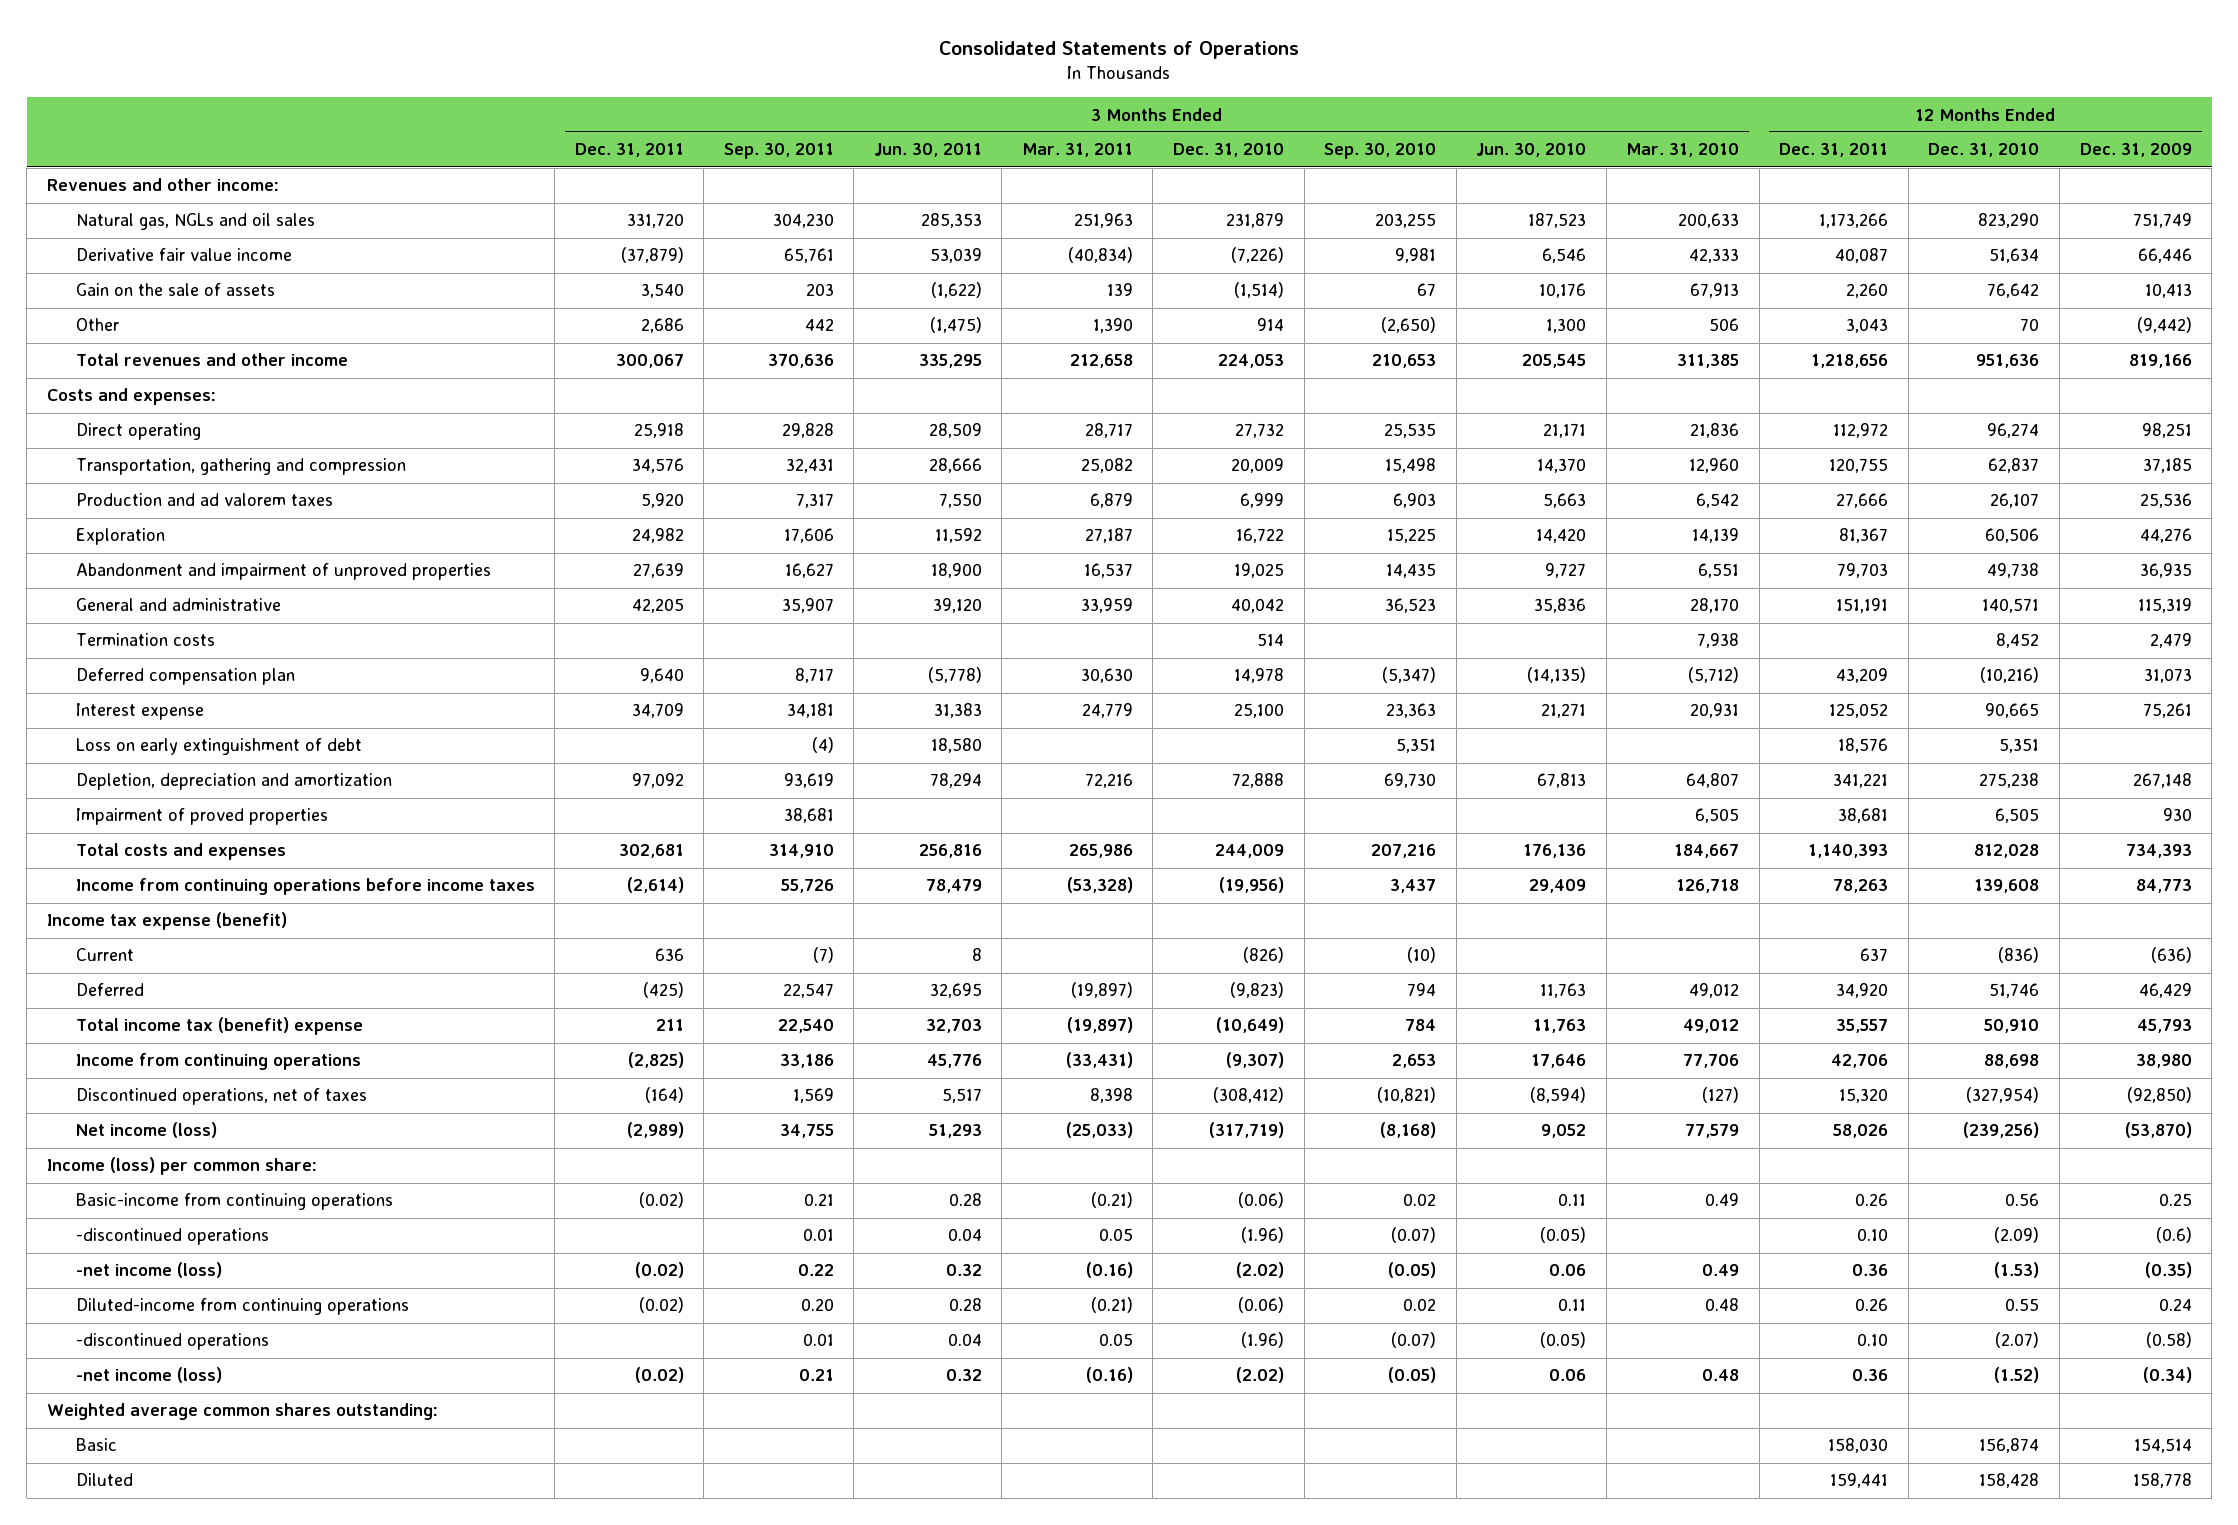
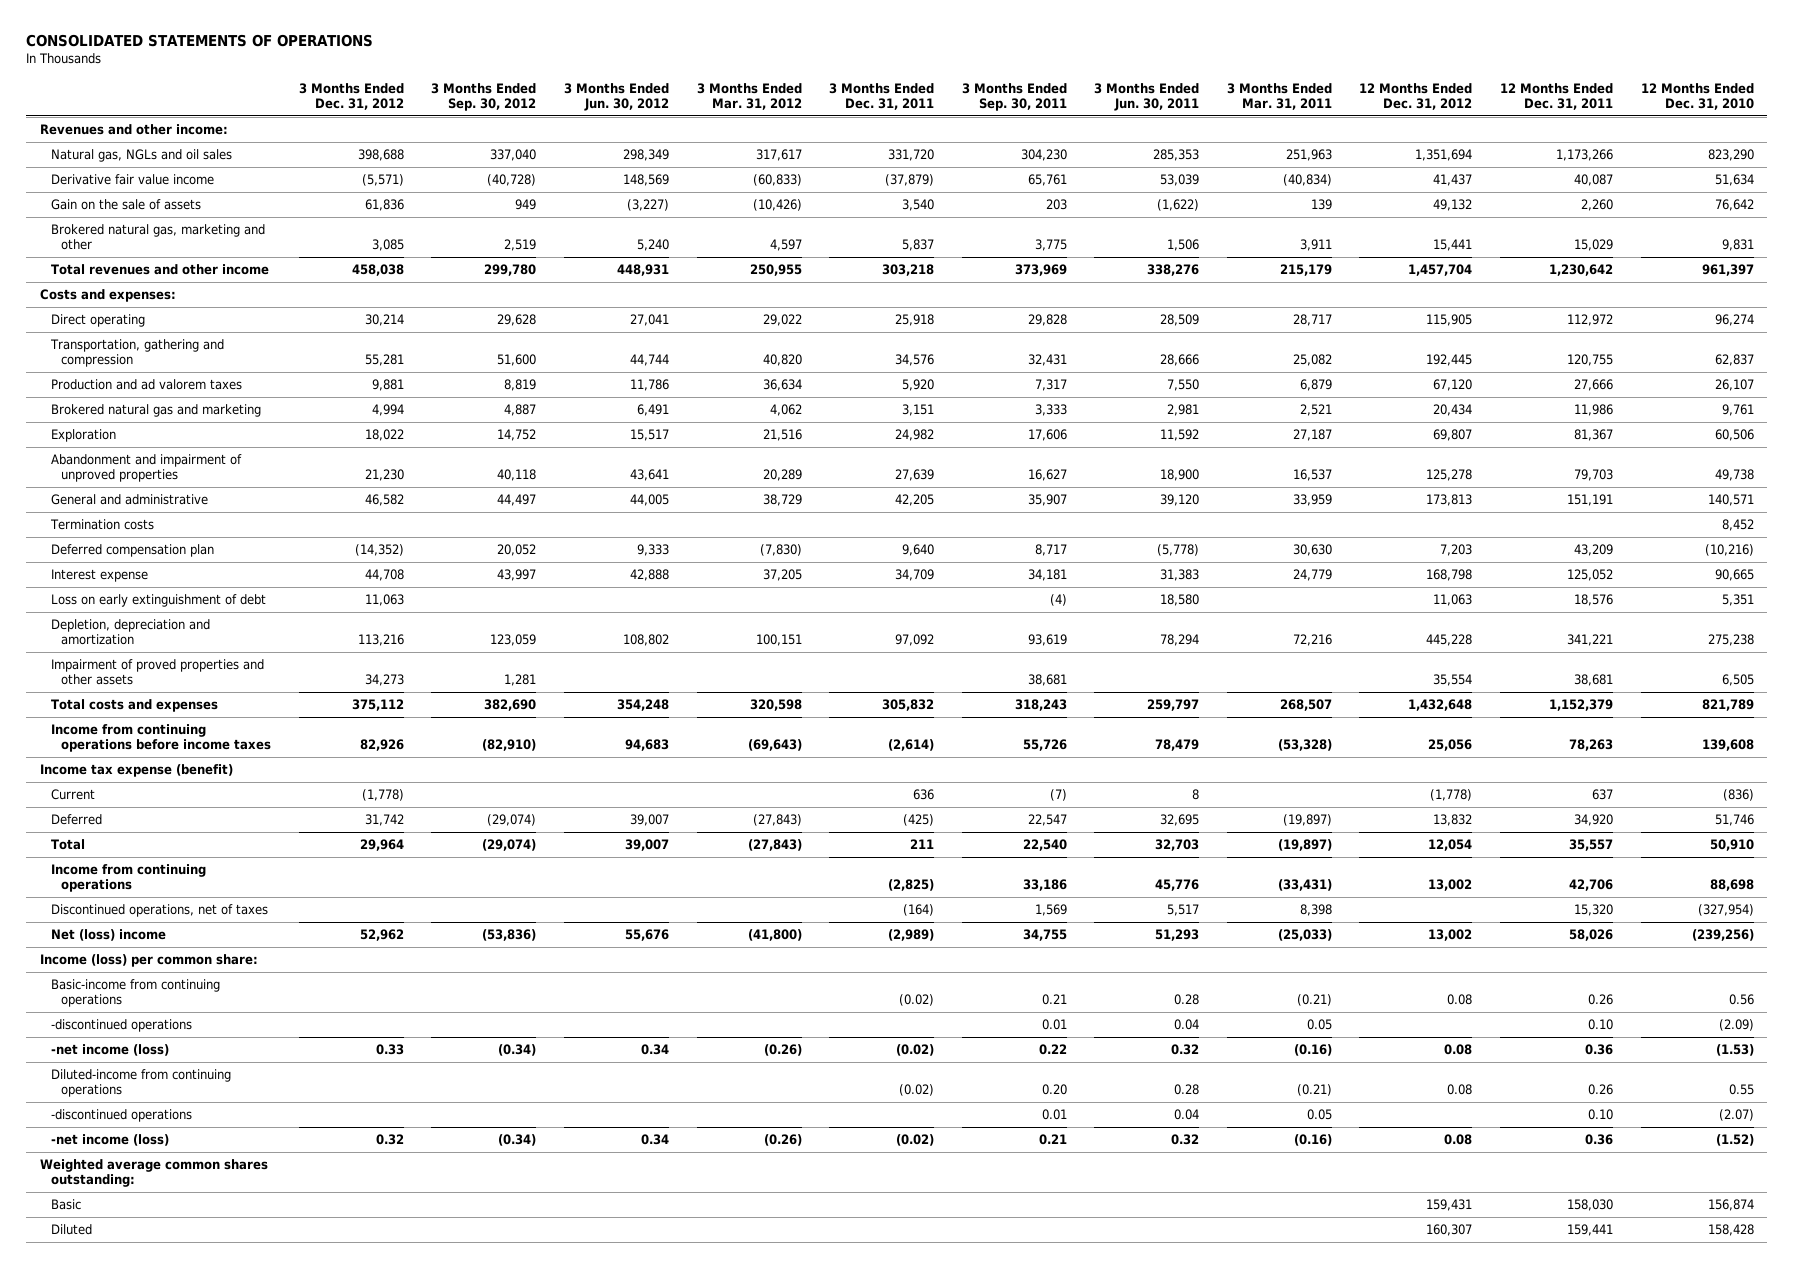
- Consolidated Statements of Operations
+ CONSOLIDATED STATEMENTS OF OPERATIONS
- | 3 Months Ended Dec. 31, 2011 | 3 Months Ended Sep. 30, 2011 | 3 Months Ended Jun. 30, 2011 | 3 Months Ended Mar. 31, 2011 | 3 Months Ended Dec. 31, 2010 | 3 Months Ended Sep. 30, 2010 | 3 Months Ended Jun. 30, 2010 | 3 Months Ended Mar. 31, 2010 | 12 Months Ended Dec. 31, 2011 | 12 Months Ended Dec. 31, 2010 | 12 Months Ended Dec. 31, 2009
+ | 3 Months Ended Dec. 31, 2012 | 3 Months Ended Sep. 30, 2012 | 3 Months Ended Jun. 30, 2012 | 3 Months Ended Mar. 31, 2012 | 3 Months Ended Dec. 31, 2011 | 3 Months Ended Sep. 30, 2011 | 3 Months Ended Jun. 30, 2011 | 3 Months Ended Mar. 31, 2011 | 12 Months Ended Dec. 31, 2012 | 12 Months Ended Dec. 31, 2011 | 12 Months Ended Dec. 31, 2010
- Other | 2,686 | 442 | (1,475) | 1,390 | 914 | (2,650) | 1,300 | 506 | 3,043 | 70 | (9,442)
- Total revenues and other income | 300,067 | 370,636 | 335,295 | 212,658 | 224,053 | 210,653 | 205,545 | 311,385 | 1,218,656 | 951,636 | 819,166
+ Brokered natural gas, marketing and other | 3,085 | 2,519 | 5,240 | 4,597 | 5,837 | 3,775 | 1,506 | 3,911 | 15,441 | 15,029 | 9,831
+ Total revenues and other income | 458,038 | 299,780 | 448,931 | 250,955 | 303,218 | 373,969 | 338,276 | 215,179 | 1,457,704 | 1,230,642 | 961,397
+ Brokered natural gas and marketing | 4,994 | 4,887 | 6,491 | 4,062 | 3,151 | 3,333 | 2,981 | 2,521 | 20,434 | 11,986 | 9,761
- Impairment of proved properties | | 38,681 | | | | | | 6,505 | 38,681 | 6,505 | 930
- Total costs and expenses | 302,681 | 314,910 | 256,816 | 265,986 | 244,009 | 207,216 | 176,136 | 184,667 | 1,140,393 | 812,028 | 734,393
+ Impairment of proved properties and other assets | 34,273 | 1,281 | | | | 38,681 | | | 35,554 | 38,681 | 6,505
+ Total costs and expenses | 375,112 | 382,690 | 354,248 | 320,598 | 305,832 | 318,243 | 259,797 | 268,507 | 1,432,648 | 1,152,379 | 821,789
- Total income tax (benefit) expense | 211 | 22,540 | 32,703 | (19,897) | (10,649) | 784 | 11,763 | 49,012 | 35,557 | 50,910 | 45,793
+ Total | 29,964 | (29,074) | 39,007 | (27,843) | 211 | 22,540 | 32,703 | (19,897) | 12,054 | 35,557 | 50,910
- Net income (loss) | (2,989) | 34,755 | 51,293 | (25,033) | (317,719) | (8,168) | 9,052 | 77,579 | 58,026 | (239,256) | (53,870)
+ Net (loss) income | 52,962 | (53,836) | 55,676 | (41,800) | (2,989) | 34,755 | 51,293 | (25,033) | 13,002 | 58,026 | (239,256)

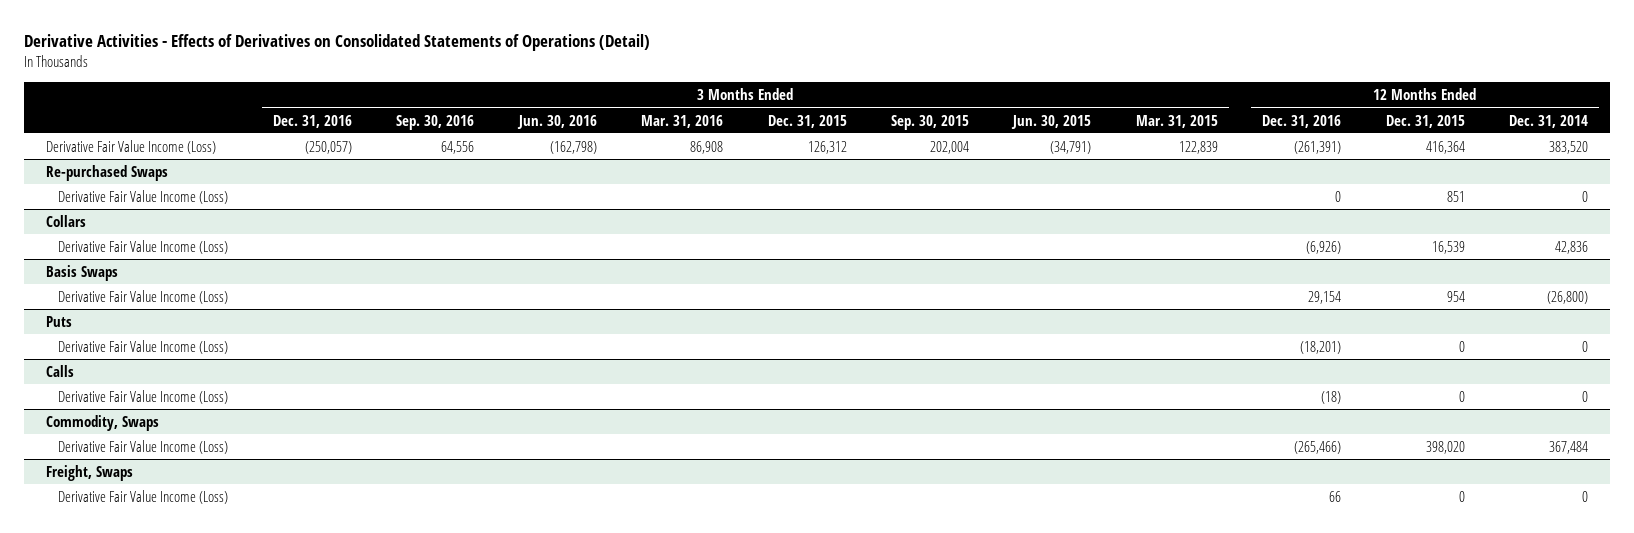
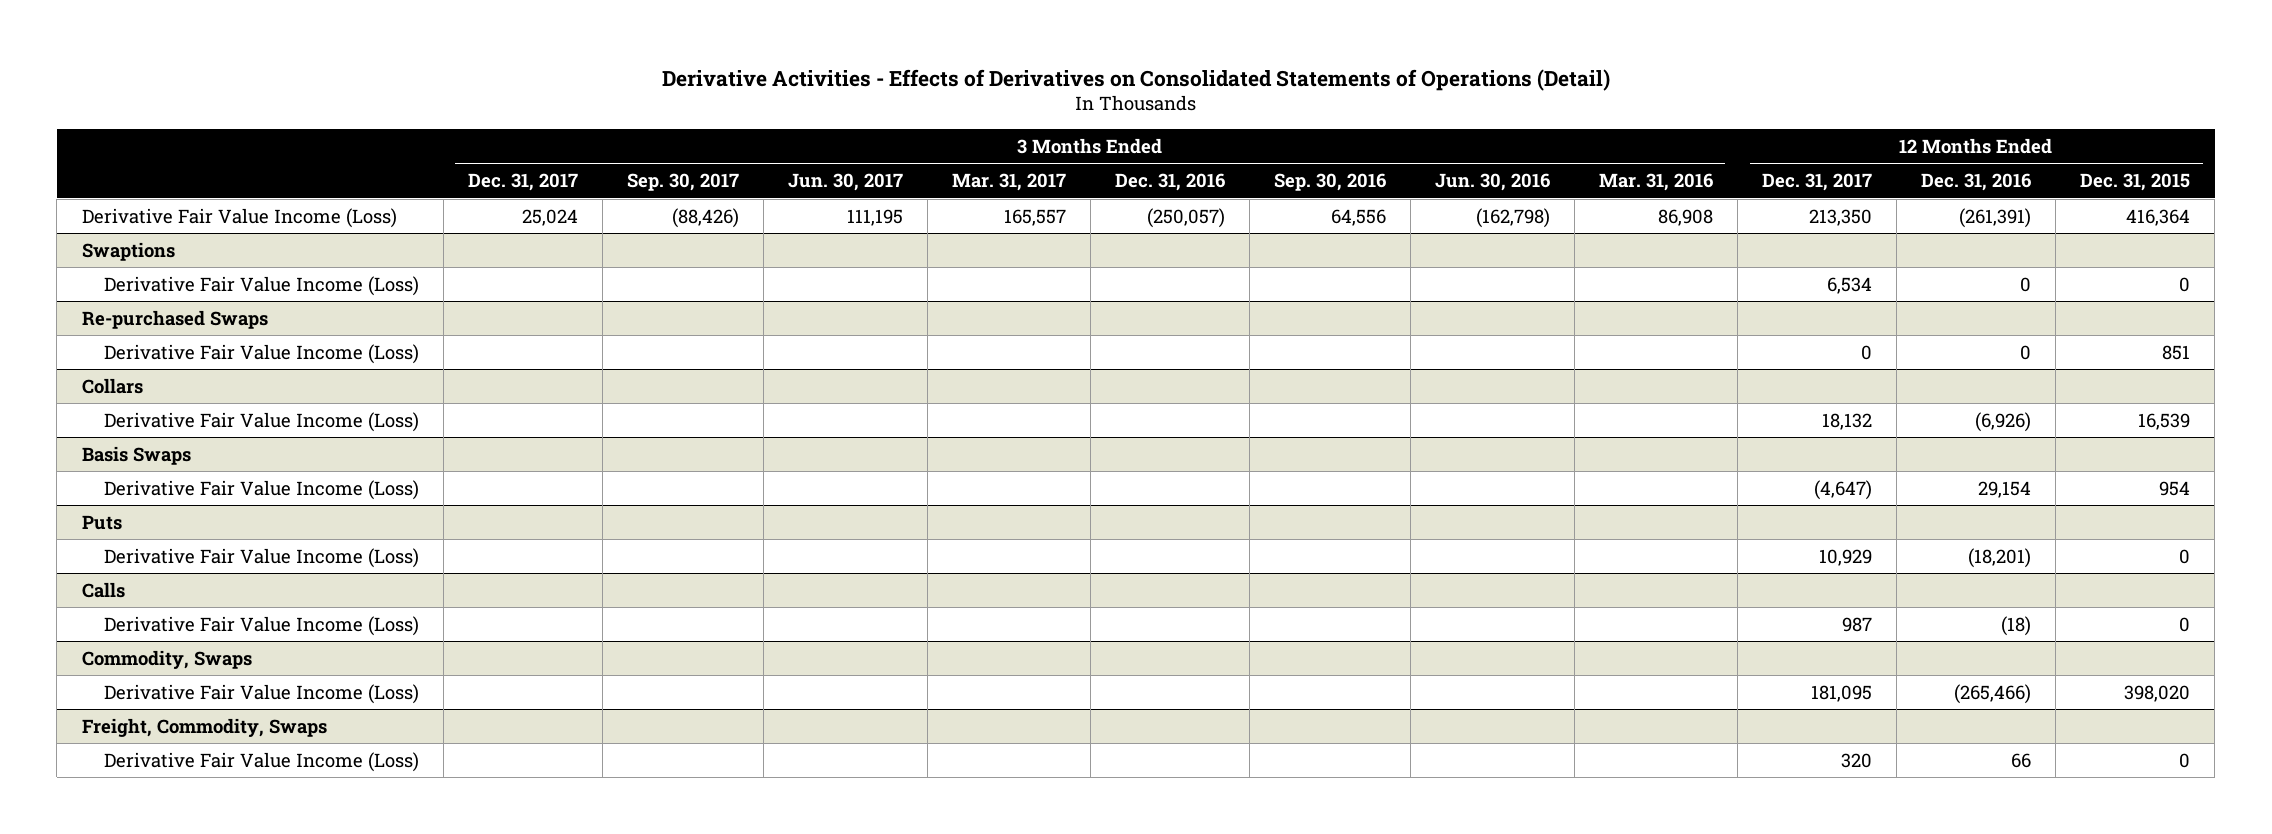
- | 3 Months Ended Dec. 31, 2016 | 3 Months Ended Sep. 30, 2016 | 3 Months Ended Jun. 30, 2016 | 3 Months Ended Mar. 31, 2016 | 3 Months Ended Dec. 31, 2015 | 3 Months Ended Sep. 30, 2015 | 3 Months Ended Jun. 30, 2015 | 3 Months Ended Mar. 31, 2015 | 12 Months Ended Dec. 31, 2016 | 12 Months Ended Dec. 31, 2015 | 12 Months Ended Dec. 31, 2014
+ | 3 Months Ended Dec. 31, 2017 | 3 Months Ended Sep. 30, 2017 | 3 Months Ended Jun. 30, 2017 | 3 Months Ended Mar. 31, 2017 | 3 Months Ended Dec. 31, 2016 | 3 Months Ended Sep. 30, 2016 | 3 Months Ended Jun. 30, 2016 | 3 Months Ended Mar. 31, 2016 | 12 Months Ended Dec. 31, 2017 | 12 Months Ended Dec. 31, 2016 | 12 Months Ended Dec. 31, 2015
+ Swaptions
+ Derivative Fair Value Income (Loss) | | | | | | | | | 6,534 | 0 | 0
- Freight, Swaps
+ Freight, Commodity, Swaps

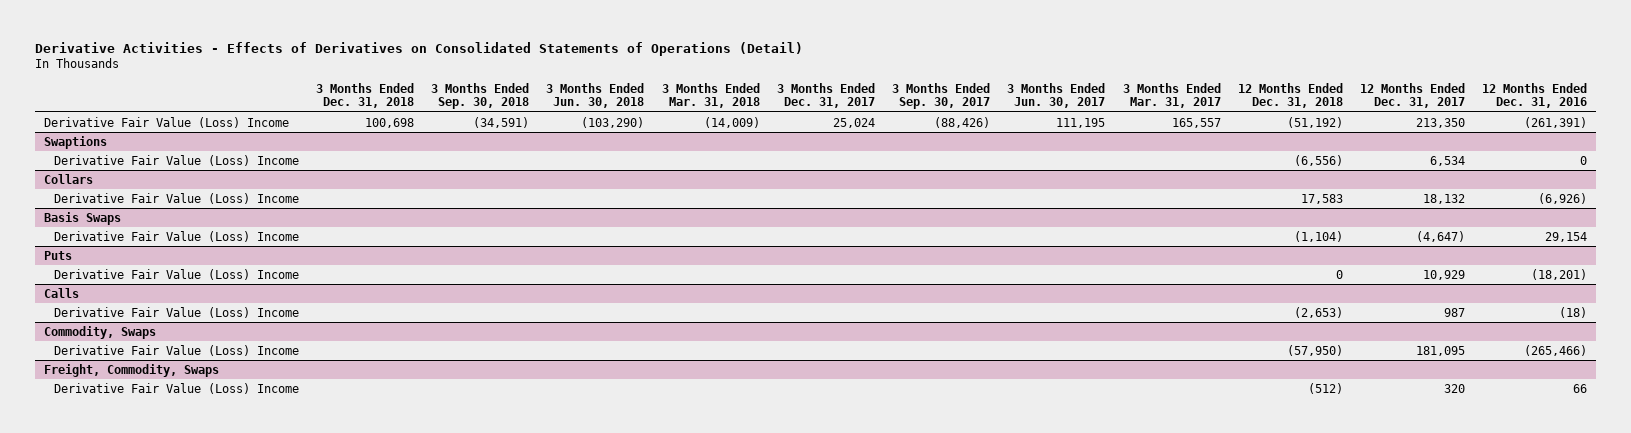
- | 3 Months Ended Dec. 31, 2017 | 3 Months Ended Sep. 30, 2017 | 3 Months Ended Jun. 30, 2017 | 3 Months Ended Mar. 31, 2017 | 3 Months Ended Dec. 31, 2016 | 3 Months Ended Sep. 30, 2016 | 3 Months Ended Jun. 30, 2016 | 3 Months Ended Mar. 31, 2016 | 12 Months Ended Dec. 31, 2017 | 12 Months Ended Dec. 31, 2016 | 12 Months Ended Dec. 31, 2015
+ | 3 Months Ended Dec. 31, 2018 | 3 Months Ended Sep. 30, 2018 | 3 Months Ended Jun. 30, 2018 | 3 Months Ended Mar. 31, 2018 | 3 Months Ended Dec. 31, 2017 | 3 Months Ended Sep. 30, 2017 | 3 Months Ended Jun. 30, 2017 | 3 Months Ended Mar. 31, 2017 | 12 Months Ended Dec. 31, 2018 | 12 Months Ended Dec. 31, 2017 | 12 Months Ended Dec. 31, 2016
- Derivative Fair Value Income (Loss) | 25,024 | (88,426) | 111,195 | 165,557 | (250,057) | 64,556 | (162,798) | 86,908 | 213,350 | (261,391) | 416,364
+ Derivative Fair Value (Loss) Income | 100,698 | (34,591) | (103,290) | (14,009) | 25,024 | (88,426) | 111,195 | 165,557 | (51,192) | 213,350 | (261,391)
@ Swaptions
- Derivative Fair Value Income (Loss) | | | | | | | | | 6,534 | 0 | 0
- Re-purchased Swaps
- Derivative Fair Value Income (Loss) | | | | | | | | | 0 | 0 | 851
@ Swaptions
+ Derivative Fair Value (Loss) Income | | | | | | | | | (6,556) | 6,534 | 0
@ Collars
- Derivative Fair Value Income (Loss) | | | | | | | | | 18,132 | (6,926) | 16,539
+ Derivative Fair Value (Loss) Income | | | | | | | | | 17,583 | 18,132 | (6,926)
@ Basis Swaps
- Derivative Fair Value Income (Loss) | | | | | | | | | (4,647) | 29,154 | 954
+ Derivative Fair Value (Loss) Income | | | | | | | | | (1,104) | (4,647) | 29,154
@ Puts
- Derivative Fair Value Income (Loss) | | | | | | | | | 10,929 | (18,201) | 0
+ Derivative Fair Value (Loss) Income | | | | | | | | | 0 | 10,929 | (18,201)
@ Calls
- Derivative Fair Value Income (Loss) | | | | | | | | | 987 | (18) | 0
+ Derivative Fair Value (Loss) Income | | | | | | | | | (2,653) | 987 | (18)
@ Commodity, Swaps
- Derivative Fair Value Income (Loss) | | | | | | | | | 181,095 | (265,466) | 398,020
+ Derivative Fair Value (Loss) Income | | | | | | | | | (57,950) | 181,095 | (265,466)
@ Freight, Commodity, Swaps
- Derivative Fair Value Income (Loss) | | | | | | | | | 320 | 66 | 0
+ Derivative Fair Value (Loss) Income | | | | | | | | | (512) | 320 | 66

